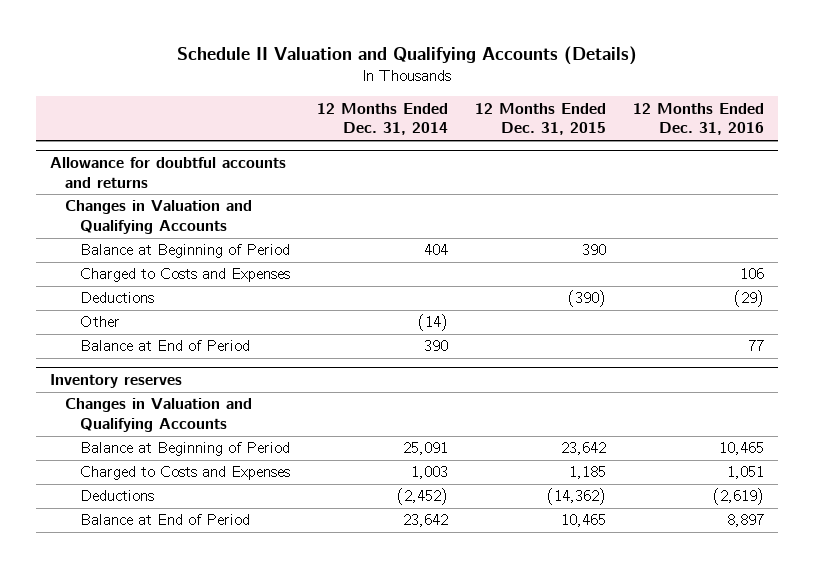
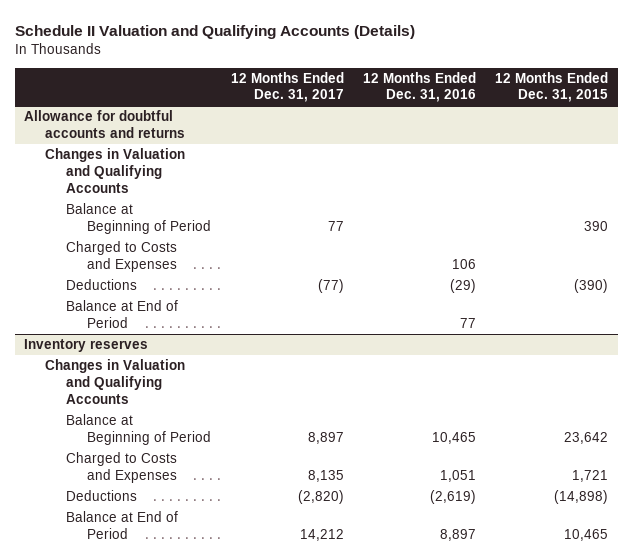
- | 12 Months Ended Dec. 31, 2014 | 12 Months Ended Dec. 31, 2015 | 12 Months Ended Dec. 31, 2016
+ | 12 Months Ended Dec. 31, 2017 | 12 Months Ended Dec. 31, 2016 | 12 Months Ended Dec. 31, 2015
@ Allowance for doubtful accounts and returns
- Other | (14) | |
@ Inventory reserves
- Charged to Costs and Expenses | 1,003 | 1,185 | 1,051
- Deductions | (2,452) | (14,362) | (2,619)
+ Charged to Costs and Expenses | 8,135 | 1,051 | 1,721
+ Deductions | (2,820) | (2,619) | (14,898)

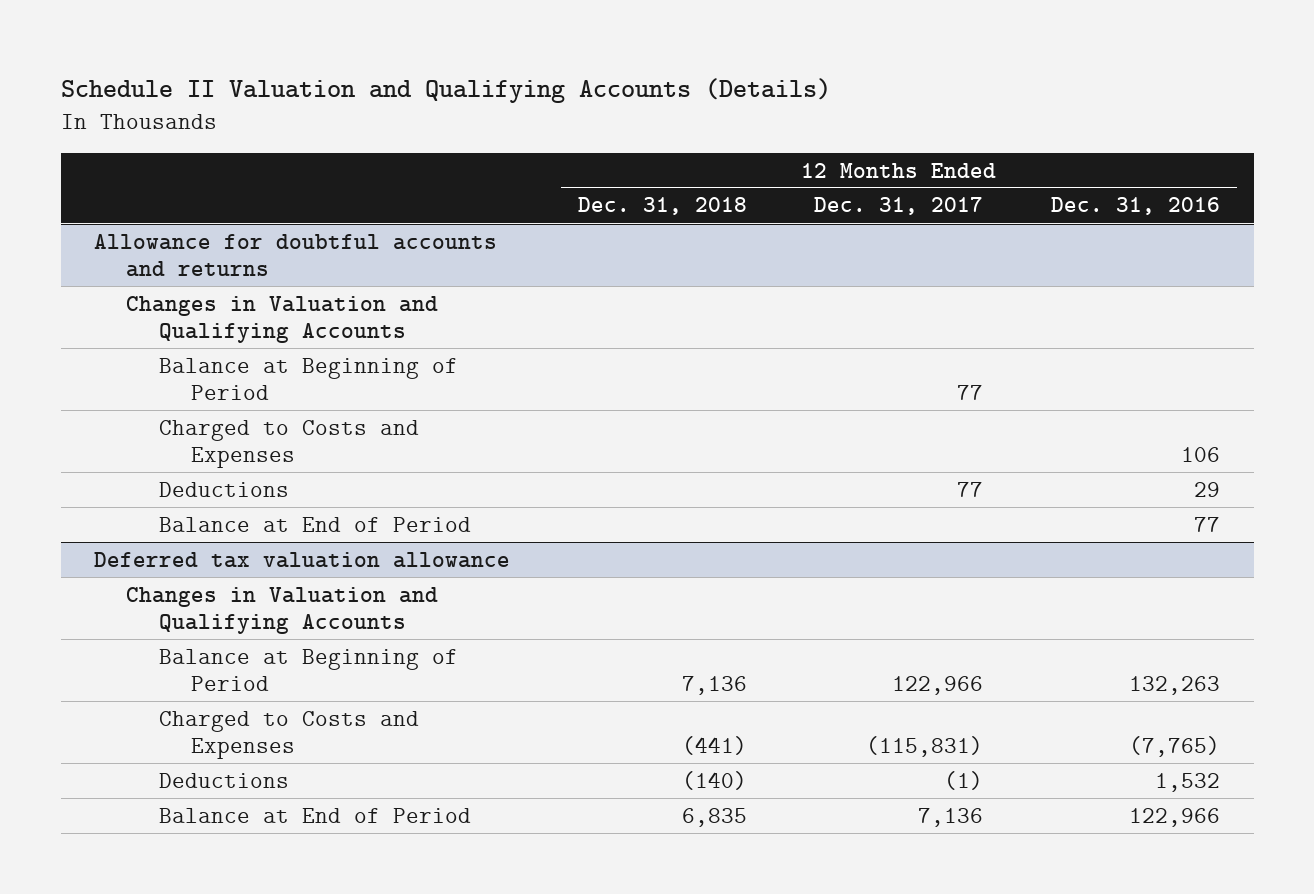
- | 12 Months Ended Dec. 31, 2017 | 12 Months Ended Dec. 31, 2016 | 12 Months Ended Dec. 31, 2015
+ | 12 Months Ended Dec. 31, 2018 | 12 Months Ended Dec. 31, 2017 | 12 Months Ended Dec. 31, 2016
@ Allowance for doubtful accounts and returns
- Deductions | (77) | (29) | (390)
+ Deductions | | 77 | 29
- Inventory reserves
+ Deferred tax valuation allowance
- Balance at Beginning of Period | 8,897 | 10,465 | 23,642
- Charged to Costs and Expenses | 8,135 | 1,051 | 1,721
- Deductions | (2,820) | (2,619) | (14,898)
- Balance at End of Period | 14,212 | 8,897 | 10,465
+ Balance at Beginning of Period | 7,136 | 122,966 | 132,263
+ Charged to Costs and Expenses | (441) | (115,831) | (7,765)
+ Deductions | (140) | (1) | 1,532
+ Balance at End of Period | 6,835 | 7,136 | 122,966

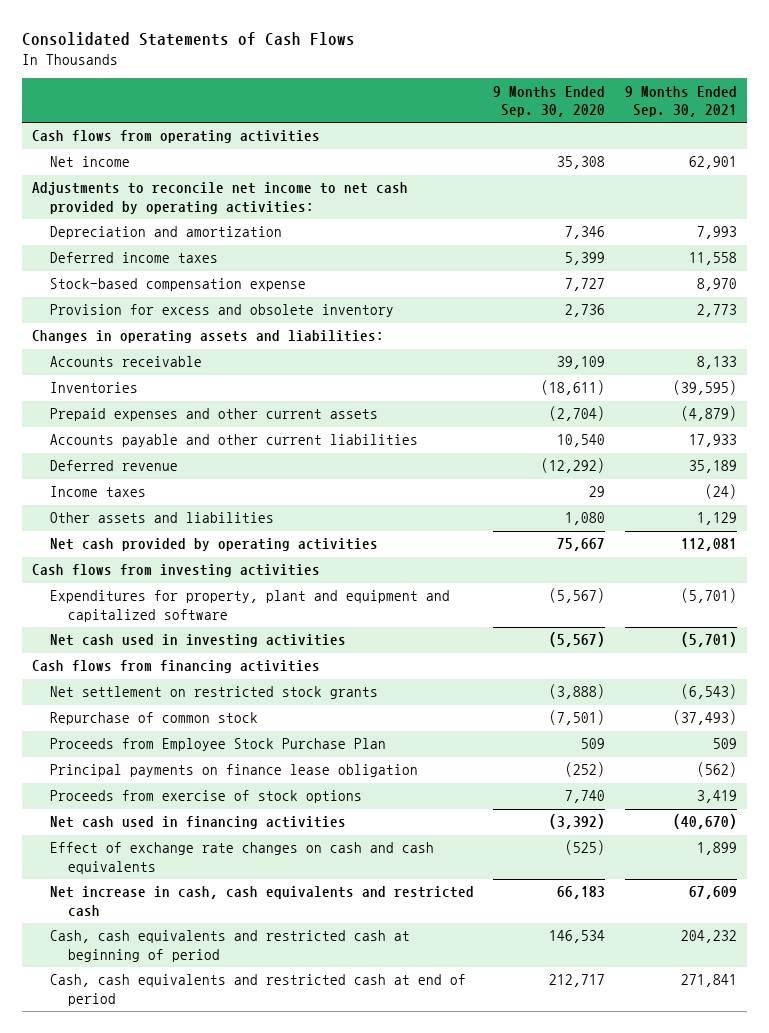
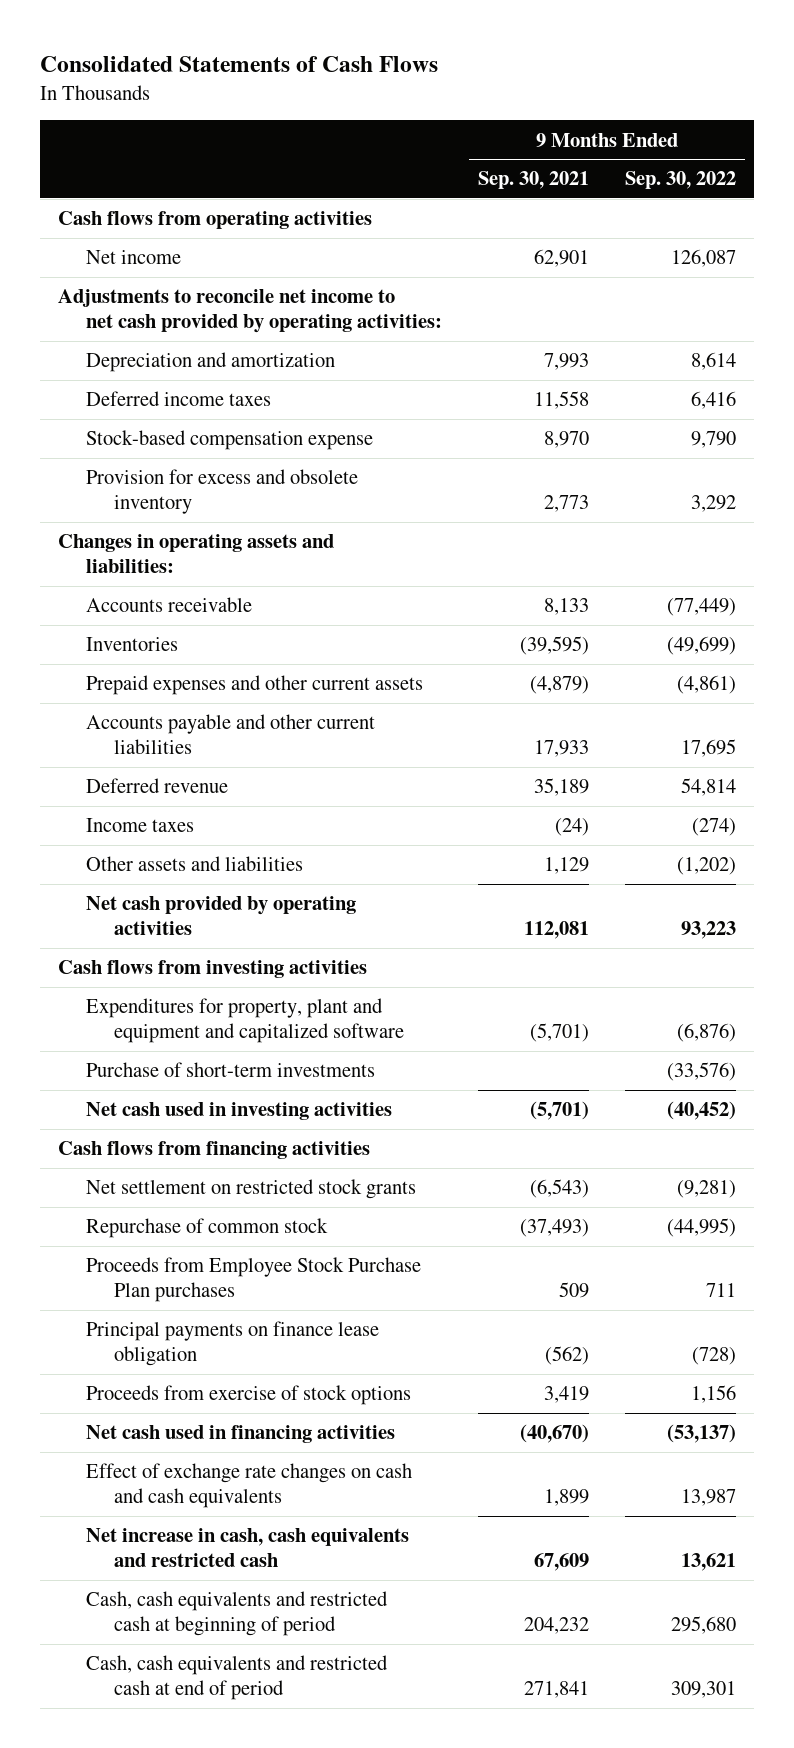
- | 9 Months Ended Sep. 30, 2020 | 9 Months Ended Sep. 30, 2021
+ | 9 Months Ended Sep. 30, 2021 | 9 Months Ended Sep. 30, 2022
+ Purchase of short-term investments | | (33,576)
- Proceeds from Employee Stock Purchase Plan | 509 | 509
+ Proceeds from Employee Stock Purchase Plan purchases | 509 | 711

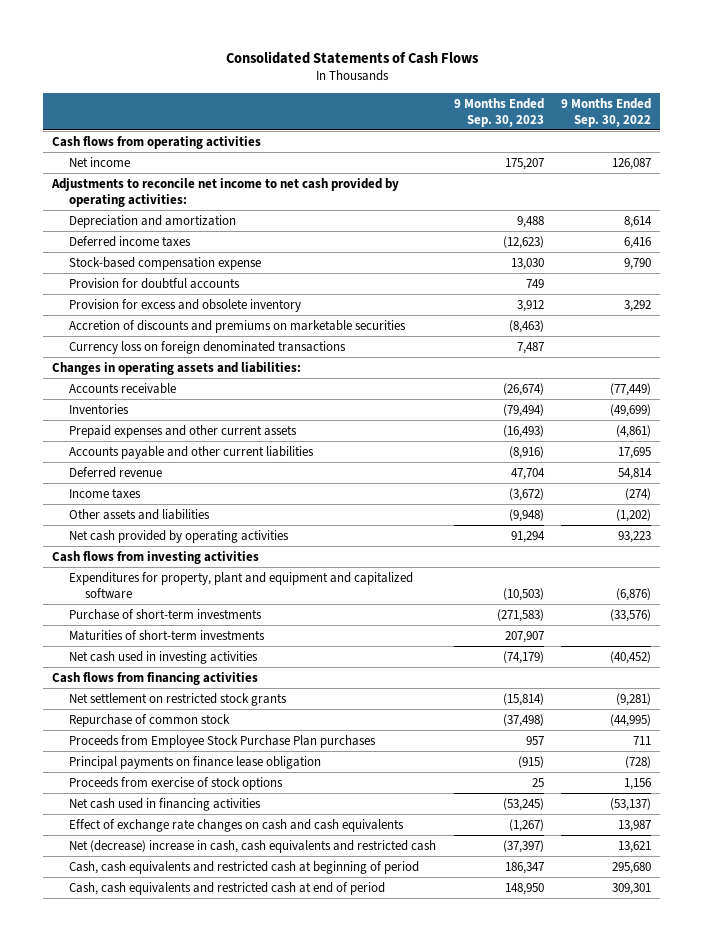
- | 9 Months Ended Sep. 30, 2021 | 9 Months Ended Sep. 30, 2022
+ | 9 Months Ended Sep. 30, 2023 | 9 Months Ended Sep. 30, 2022
+ Provision for doubtful accounts | 749 |
+ Accretion of discounts and premiums on marketable securities | (8,463) |
+ Currency loss on foreign denominated transactions | 7,487 |
+ Maturities of short-term investments | 207,907 |
- Net increase in cash, cash equivalents and restricted cash | 67,609 | 13,621
+ Net (decrease) increase in cash, cash equivalents and restricted cash | (37,397) | 13,621

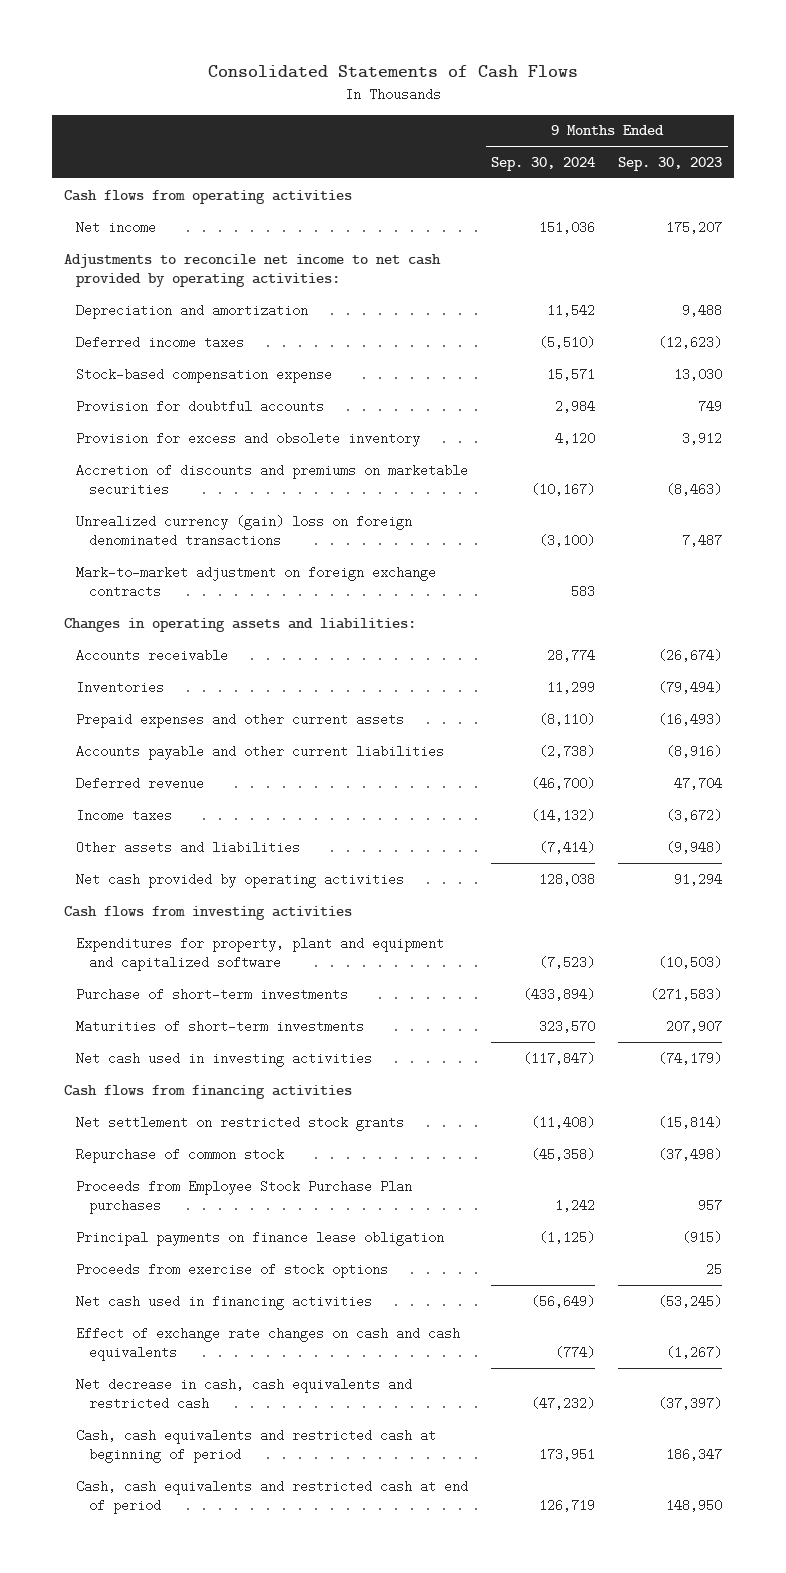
- | 9 Months Ended Sep. 30, 2023 | 9 Months Ended Sep. 30, 2022
+ | 9 Months Ended Sep. 30, 2024 | 9 Months Ended Sep. 30, 2023
- Currency loss on foreign denominated transactions | 7,487 |
+ Unrealized currency (gain) loss on foreign denominated transactions | (3,100) | 7,487
+ Mark-to-market adjustment on foreign exchange contracts | 583 |
- Net (decrease) increase in cash, cash equivalents and restricted cash | (37,397) | 13,621
+ Net decrease in cash, cash equivalents and restricted cash | (47,232) | (37,397)

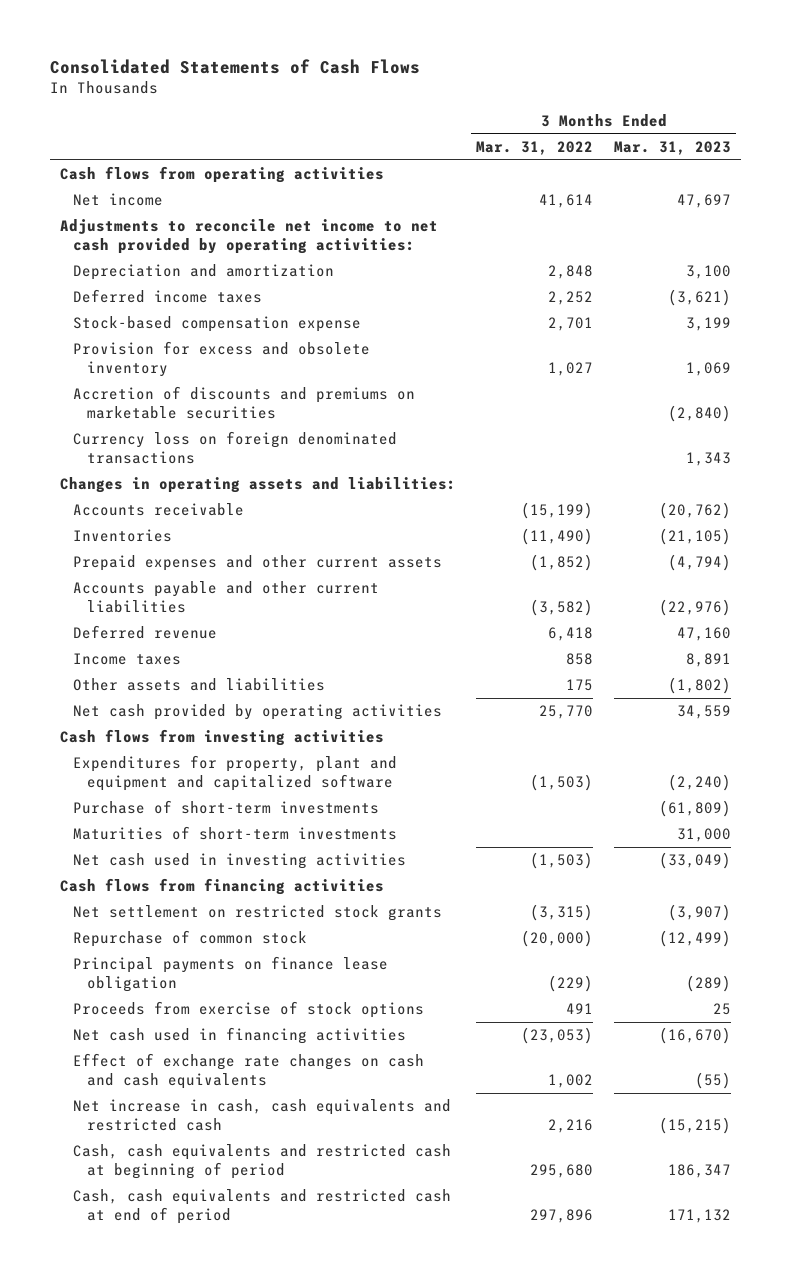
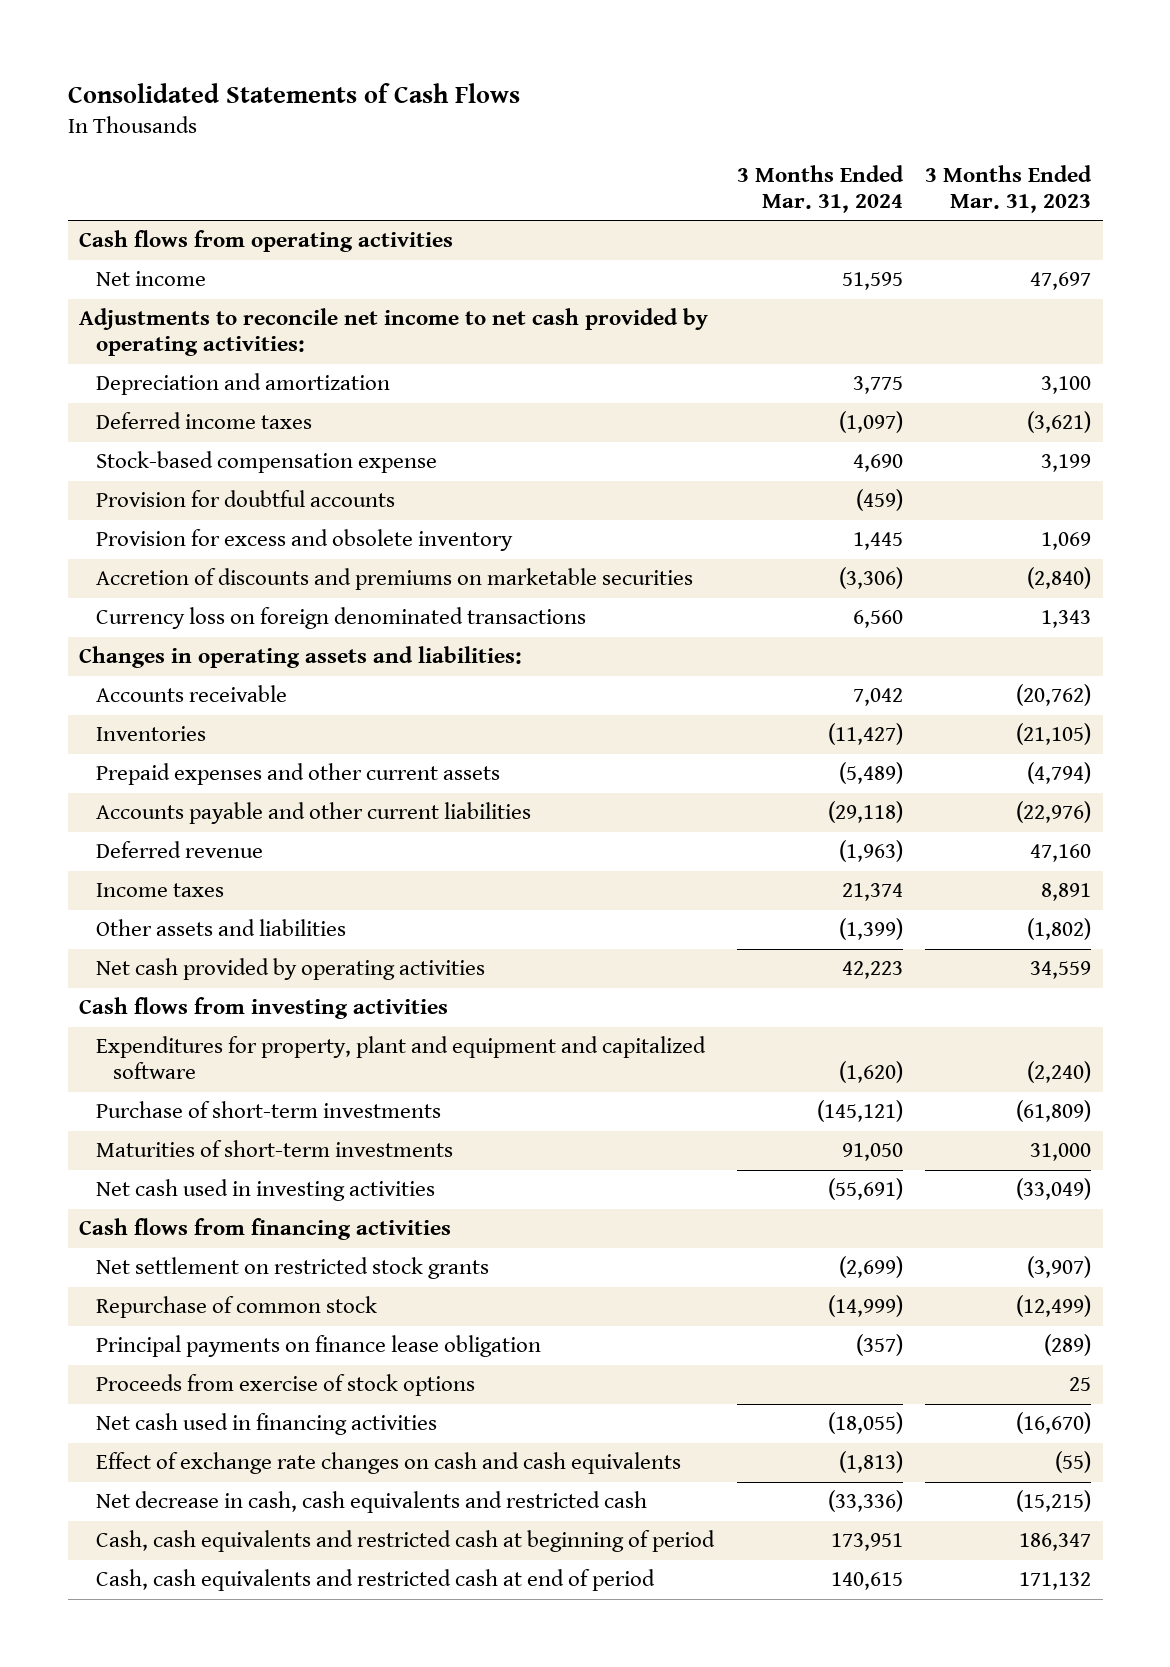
- | 3 Months Ended Mar. 31, 2022 | 3 Months Ended Mar. 31, 2023
+ | 3 Months Ended Mar. 31, 2024 | 3 Months Ended Mar. 31, 2023
+ Provision for doubtful accounts | (459) |
- Net increase in cash, cash equivalents and restricted cash | 2,216 | (15,215)
+ Net decrease in cash, cash equivalents and restricted cash | (33,336) | (15,215)

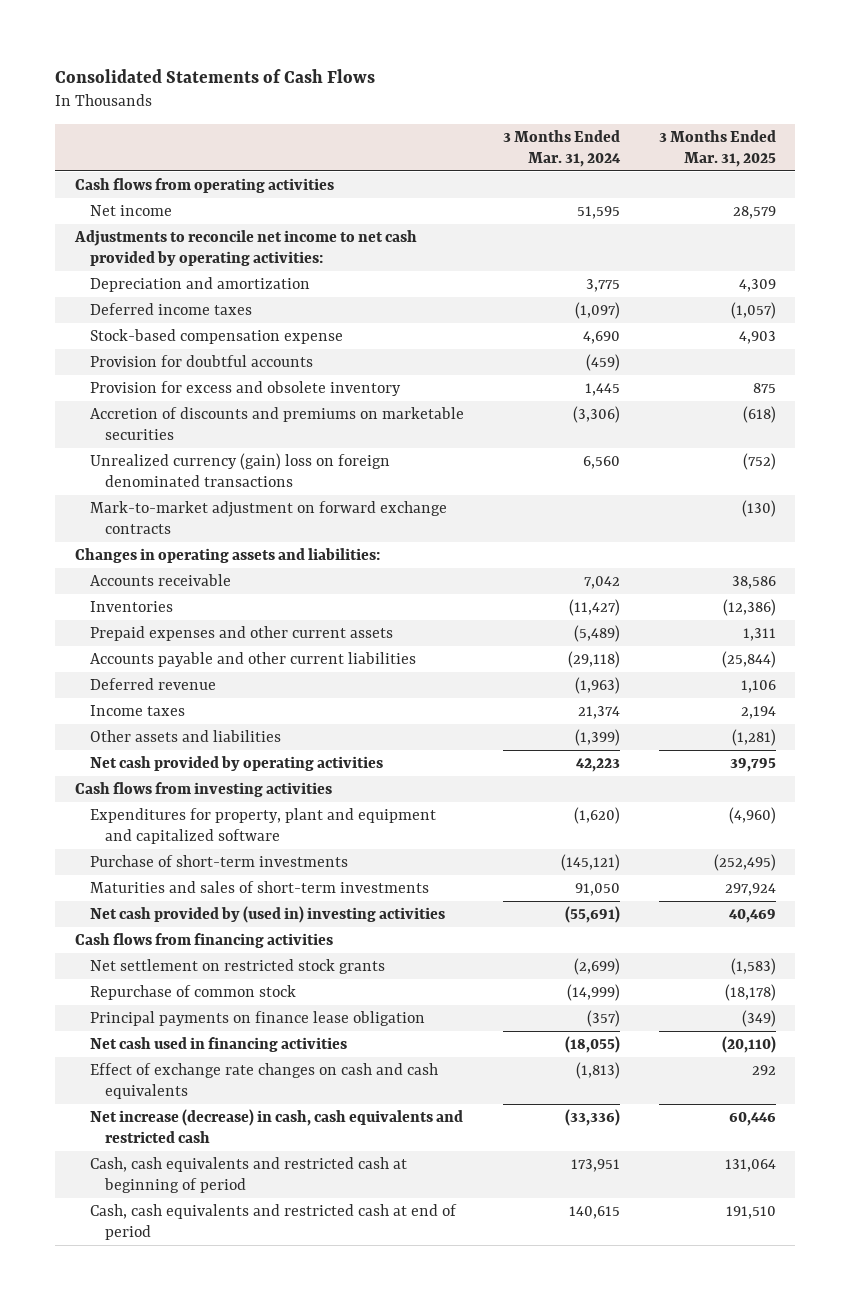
- | 3 Months Ended Mar. 31, 2024 | 3 Months Ended Mar. 31, 2023
+ | 3 Months Ended Mar. 31, 2024 | 3 Months Ended Mar. 31, 2025
- Currency loss on foreign denominated transactions | 6,560 | 1,343
+ Unrealized currency (gain) loss on foreign denominated transactions | 6,560 | (752)
+ Mark-to-market adjustment on forward exchange contracts | | (130)
- Maturities of short-term investments | 91,050 | 31,000
- Net cash used in investing activities | (55,691) | (33,049)
+ Maturities and sales of short-term investments | 91,050 | 297,924
+ Net cash provided by (used in) investing activities | (55,691) | 40,469
- Proceeds from exercise of stock options | | 25
- Net decrease in cash, cash equivalents and restricted cash | (33,336) | (15,215)
+ Net increase (decrease) in cash, cash equivalents and restricted cash | (33,336) | 60,446

